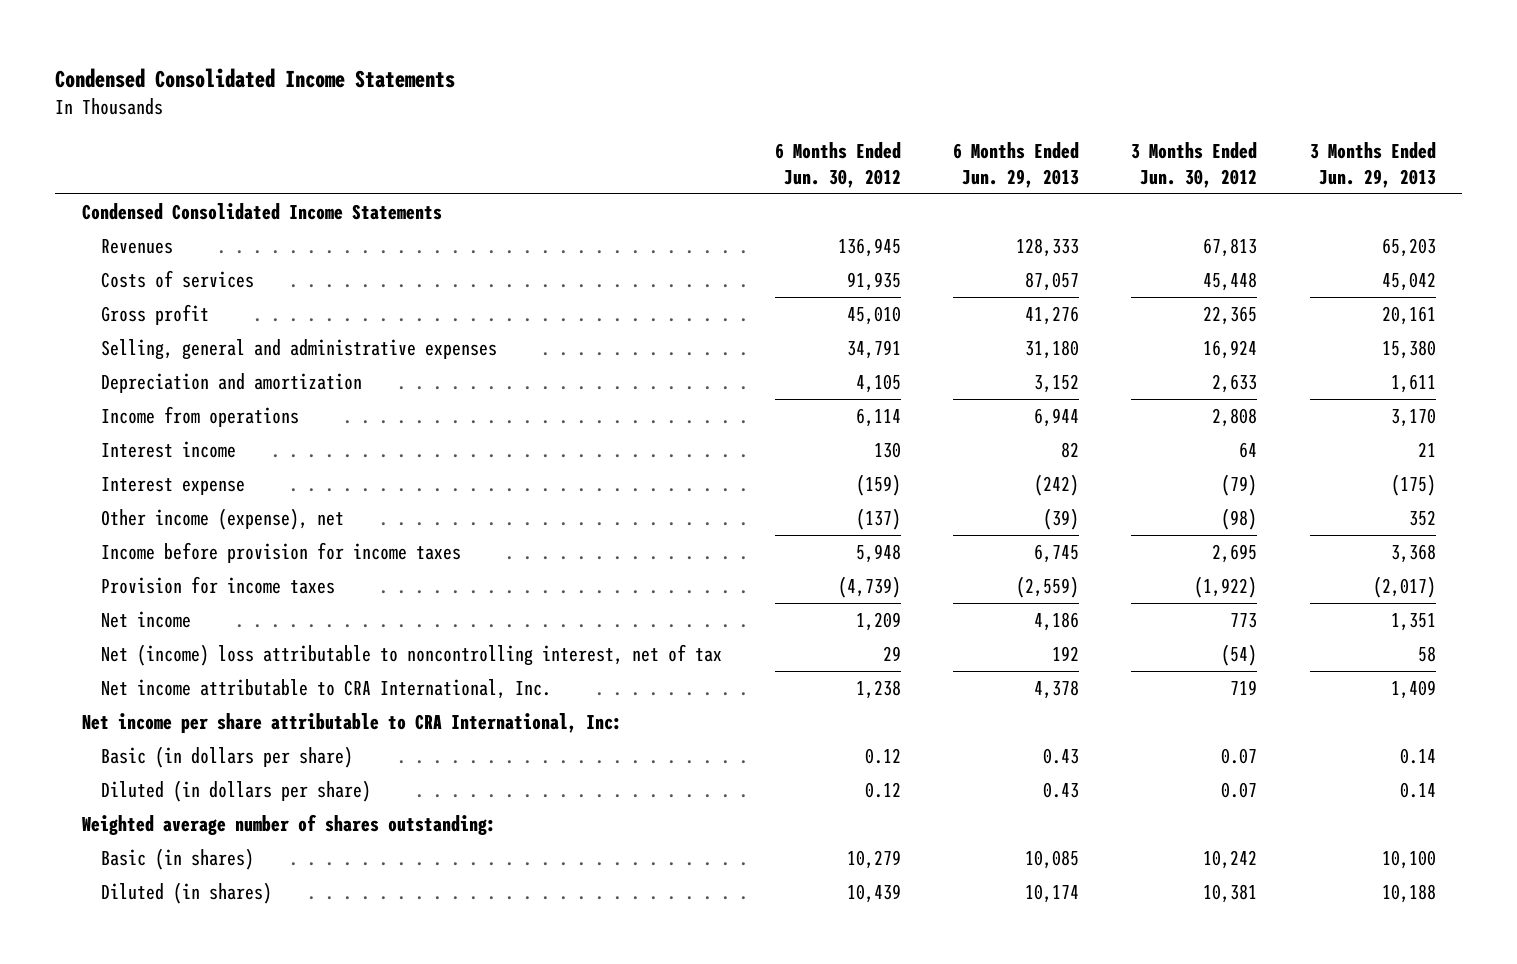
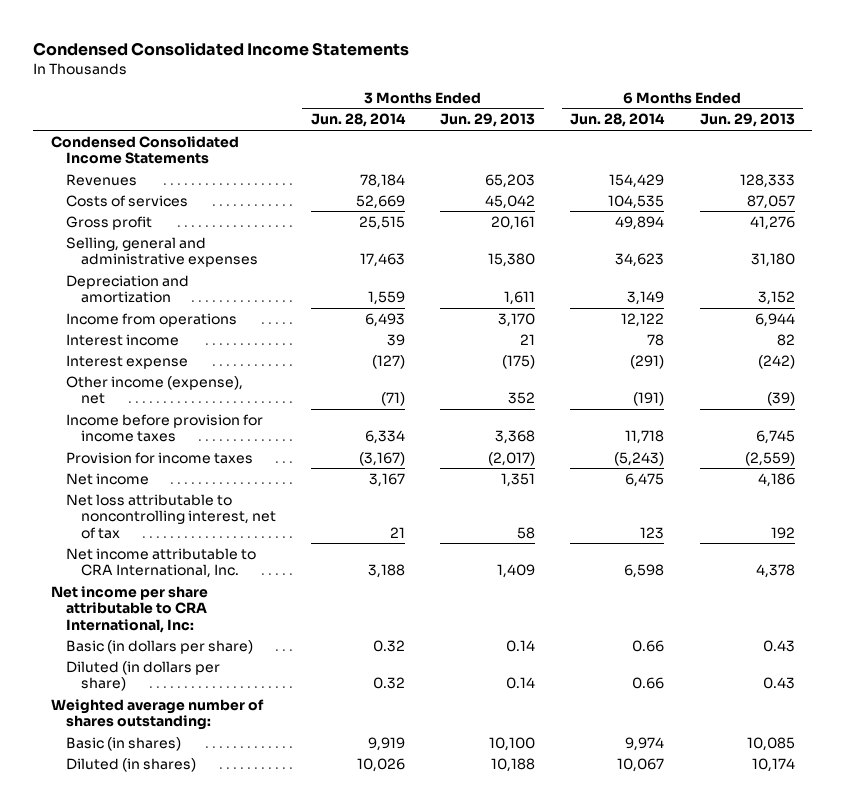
- | 6 Months Ended Jun. 30, 2012 | 6 Months Ended Jun. 29, 2013 | 3 Months Ended Jun. 30, 2012 | 3 Months Ended Jun. 29, 2013
+ | 3 Months Ended Jun. 28, 2014 | 3 Months Ended Jun. 29, 2013 | 6 Months Ended Jun. 28, 2014 | 6 Months Ended Jun. 29, 2013
- Net (income) loss attributable to noncontrolling interest, net of tax | 29 | 192 | (54) | 58
+ Net loss attributable to noncontrolling interest, net of tax | 21 | 58 | 123 | 192

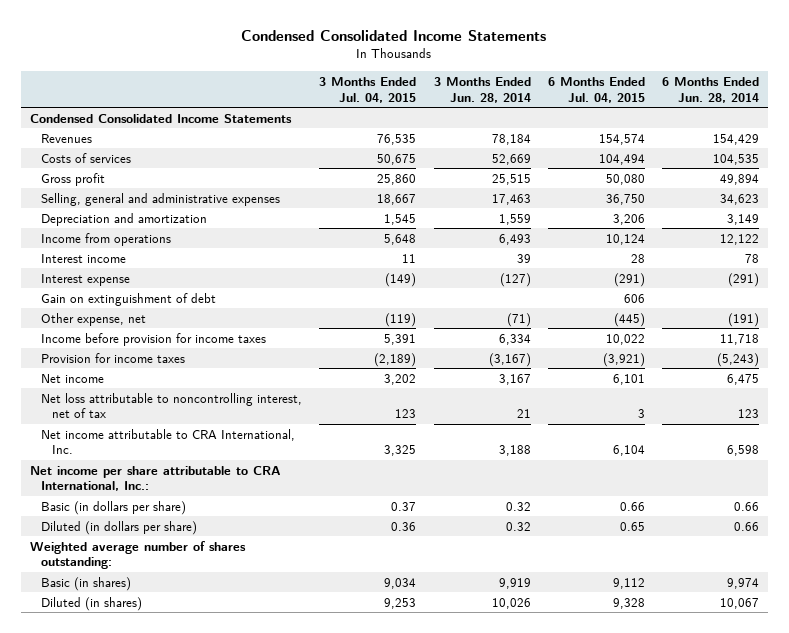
- | 3 Months Ended Jun. 28, 2014 | 3 Months Ended Jun. 29, 2013 | 6 Months Ended Jun. 28, 2014 | 6 Months Ended Jun. 29, 2013
+ | 3 Months Ended Jul. 04, 2015 | 3 Months Ended Jun. 28, 2014 | 6 Months Ended Jul. 04, 2015 | 6 Months Ended Jun. 28, 2014
- Other income (expense), net | (71) | 352 | (191) | (39)
+ Gain on extinguishment of debt | | | 606 |
+ Other expense, net | (119) | (71) | (445) | (191)
- Net income per share attributable to CRA International, Inc:
+ Net income per share attributable to CRA International, Inc.:

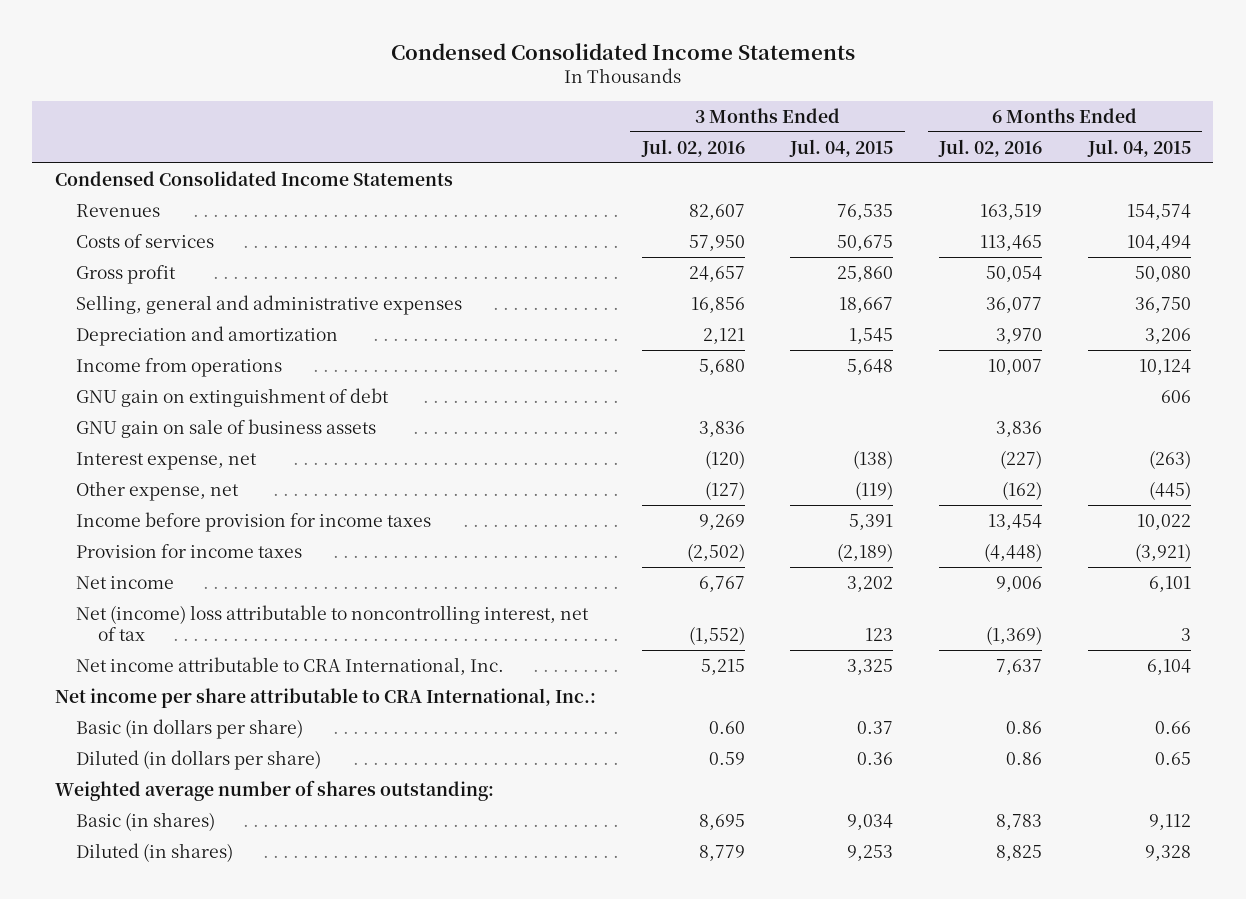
- | 3 Months Ended Jul. 04, 2015 | 3 Months Ended Jun. 28, 2014 | 6 Months Ended Jul. 04, 2015 | 6 Months Ended Jun. 28, 2014
+ | 3 Months Ended Jul. 02, 2016 | 3 Months Ended Jul. 04, 2015 | 6 Months Ended Jul. 02, 2016 | 6 Months Ended Jul. 04, 2015
- Interest income | 11 | 39 | 28 | 78
- Interest expense | (149) | (127) | (291) | (291)
- Gain on extinguishment of debt | | | 606 |
+ GNU gain on extinguishment of debt | | | | 606
+ GNU gain on sale of business assets | 3,836 | | 3,836 |
+ Interest expense, net | (120) | (138) | (227) | (263)
- Net loss attributable to noncontrolling interest, net of tax | 123 | 21 | 3 | 123
+ Net (income) loss attributable to noncontrolling interest, net of tax | (1,552) | 123 | (1,369) | 3

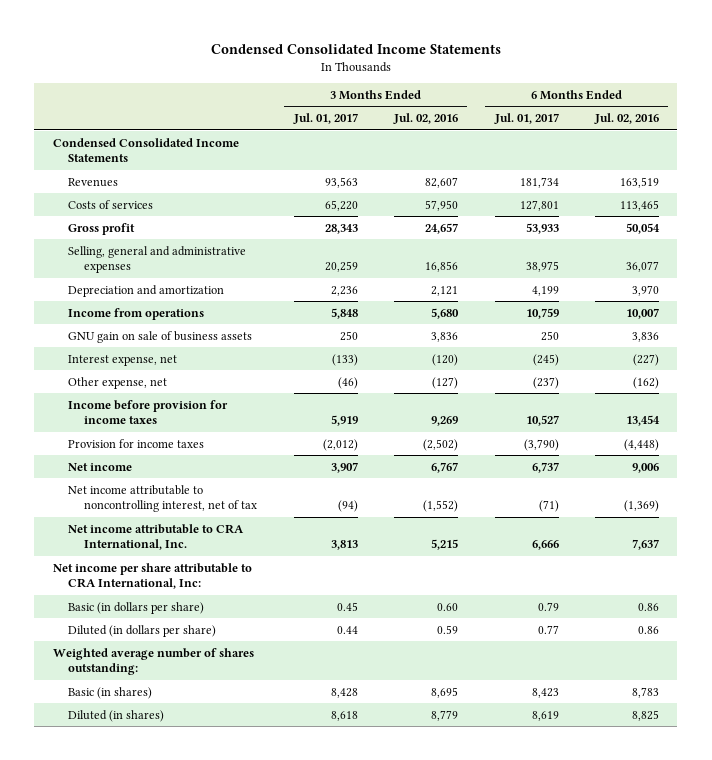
- | 3 Months Ended Jul. 02, 2016 | 3 Months Ended Jul. 04, 2015 | 6 Months Ended Jul. 02, 2016 | 6 Months Ended Jul. 04, 2015
+ | 3 Months Ended Jul. 01, 2017 | 3 Months Ended Jul. 02, 2016 | 6 Months Ended Jul. 01, 2017 | 6 Months Ended Jul. 02, 2016
- GNU gain on extinguishment of debt | | | | 606
- Net (income) loss attributable to noncontrolling interest, net of tax | (1,552) | 123 | (1,369) | 3
+ Net income attributable to noncontrolling interest, net of tax | (94) | (1,552) | (71) | (1,369)
- Net income per share attributable to CRA International, Inc.:
+ Net income per share attributable to CRA International, Inc:

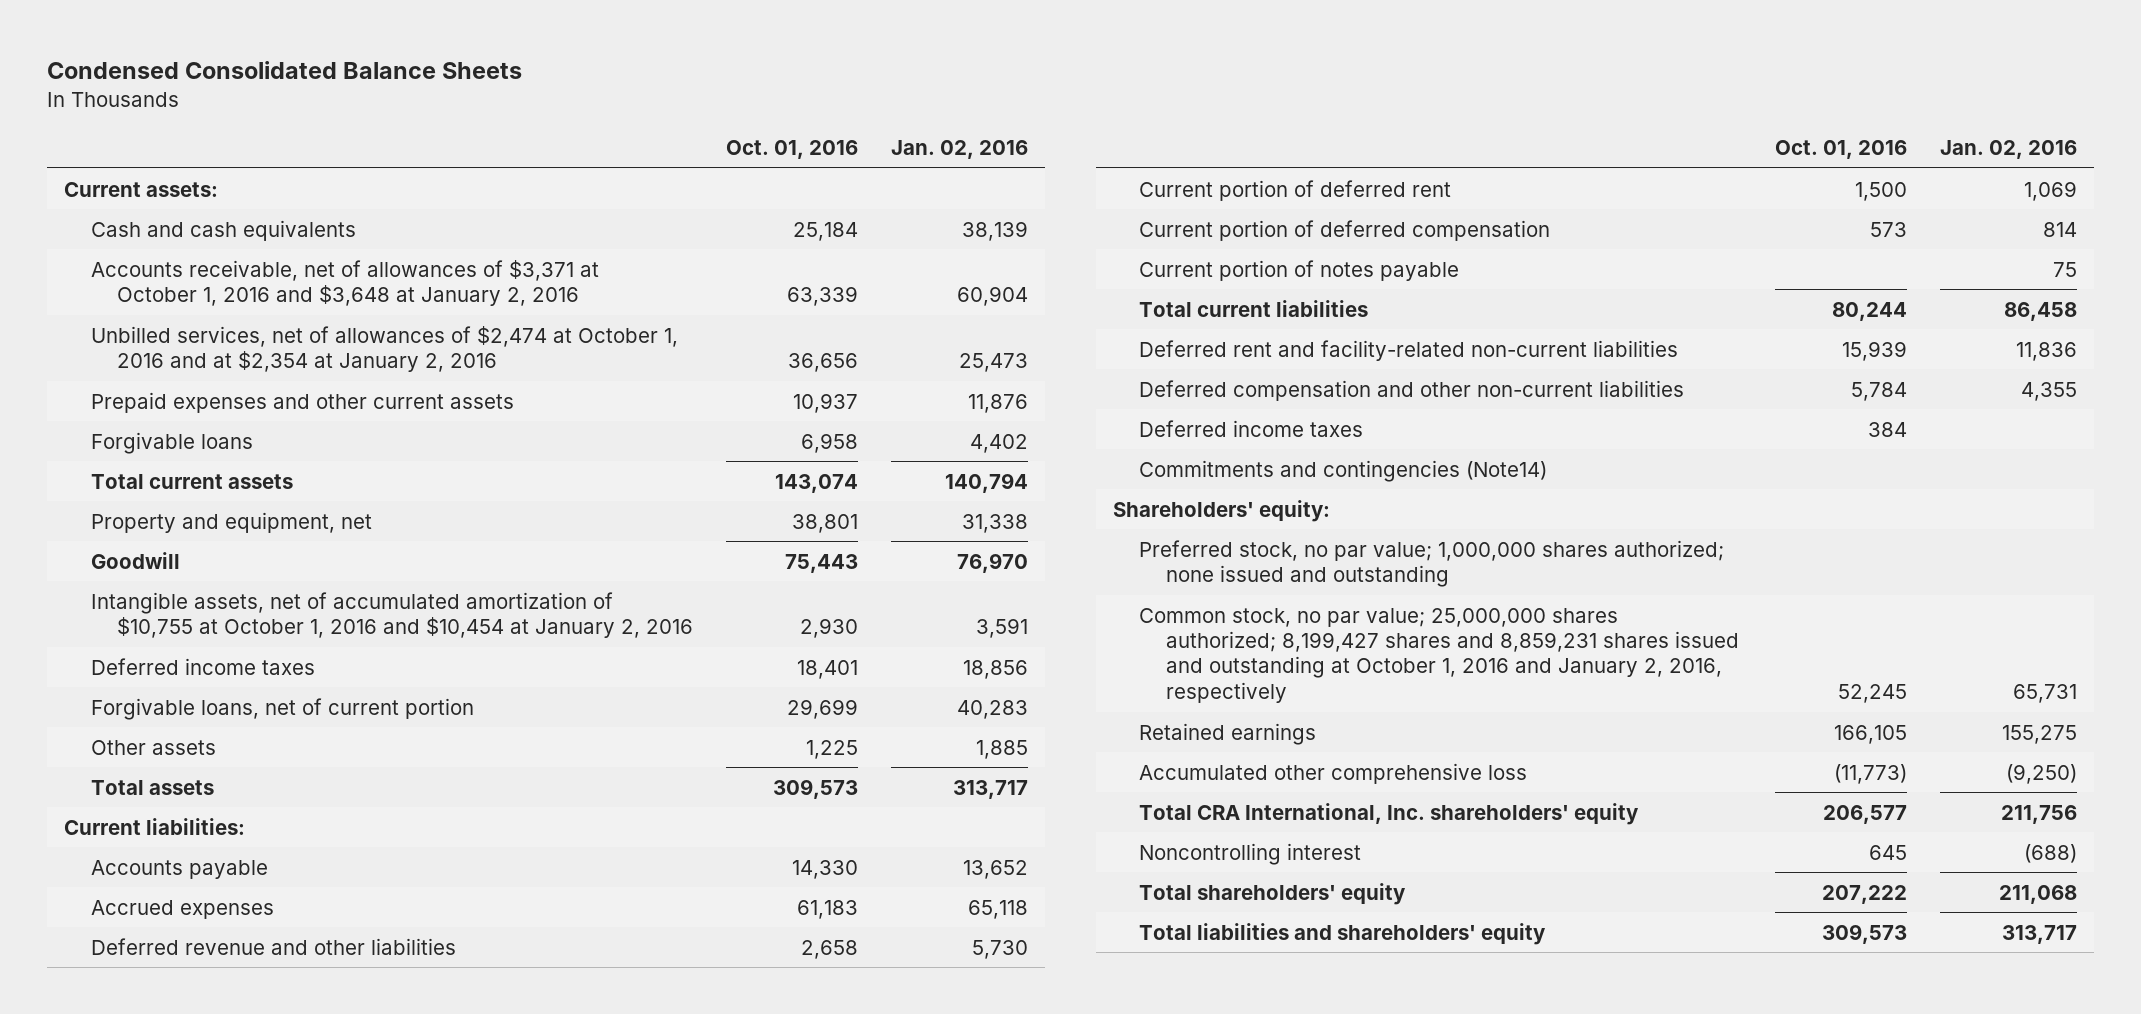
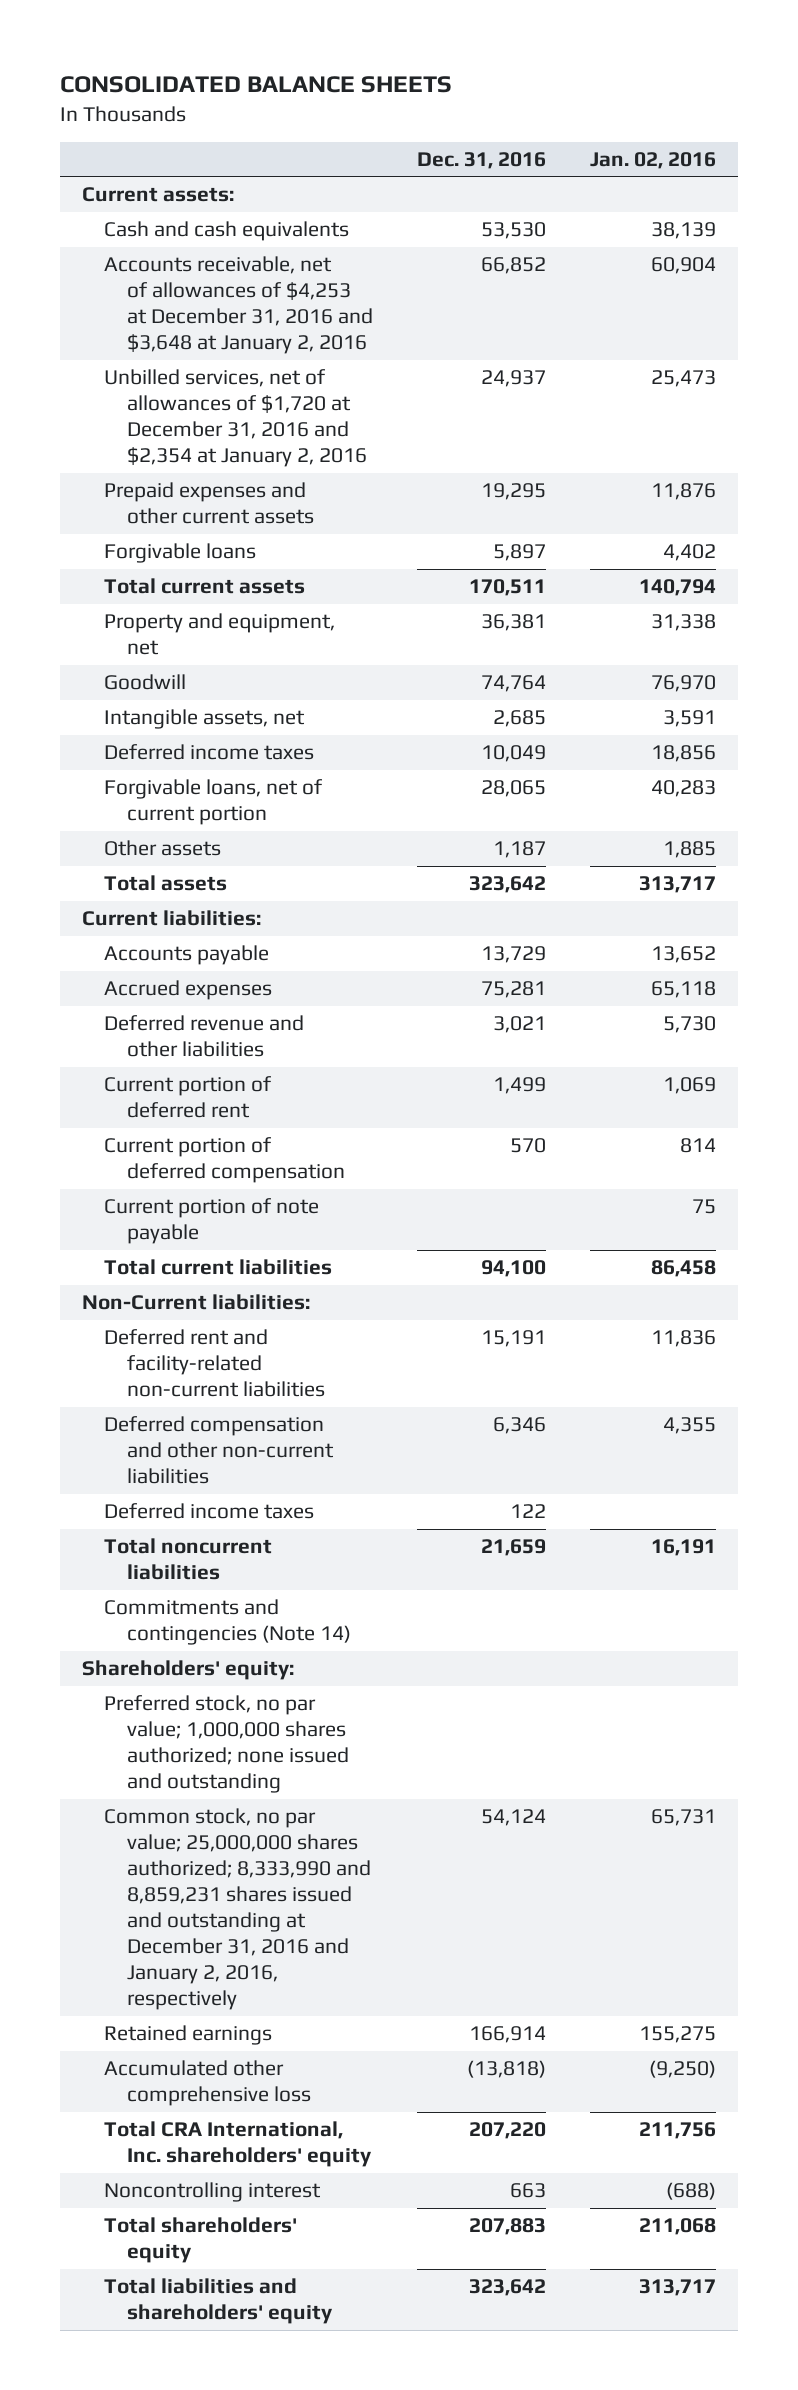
- Condensed Consolidated Balance Sheets
+ CONSOLIDATED BALANCE SHEETS
- | Oct. 01, 2016 | Jan. 02, 2016
+ | Dec. 31, 2016 | Jan. 02, 2016
- Accounts receivable, net of allowances of $3,371 at October 1, 2016 and $3,648 at January 2, 2016 | 63,339 | 60,904
- Unbilled services, net of allowances of $2,474 at October 1, 2016 and at $2,354 at January 2, 2016 | 36,656 | 25,473
+ Accounts receivable, net of allowances of $4,253 at December 31, 2016 and $3,648 at January 2, 2016 | 66,852 | 60,904
+ Unbilled services, net of allowances of $1,720 at December 31, 2016 and $2,354 at January 2, 2016 | 24,937 | 25,473
- Intangible assets, net of accumulated amortization of $10,755 at October 1, 2016 and $10,454 at January 2, 2016 | 2,930 | 3,591
+ Intangible assets, net | 2,685 | 3,591
- Current portion of notes payable | | 75
+ Current portion of note payable | | 75
+ Non-Current liabilities:
- Commitments and contingencies (Note14)
+ Total noncurrent liabilities | 21,659 | 16,191
+ Commitments and contingencies (Note 14)
- Common stock, no par value; 25,000,000 shares authorized; 8,199,427 shares and 8,859,231 shares issued and outstanding at October 1, 2016 and January 2, 2016, respectively | 52,245 | 65,731
+ Common stock, no par value; 25,000,000 shares authorized; 8,333,990 and 8,859,231 shares issued and outstanding at December 31, 2016 and January 2, 2016, respectively | 54,124 | 65,731

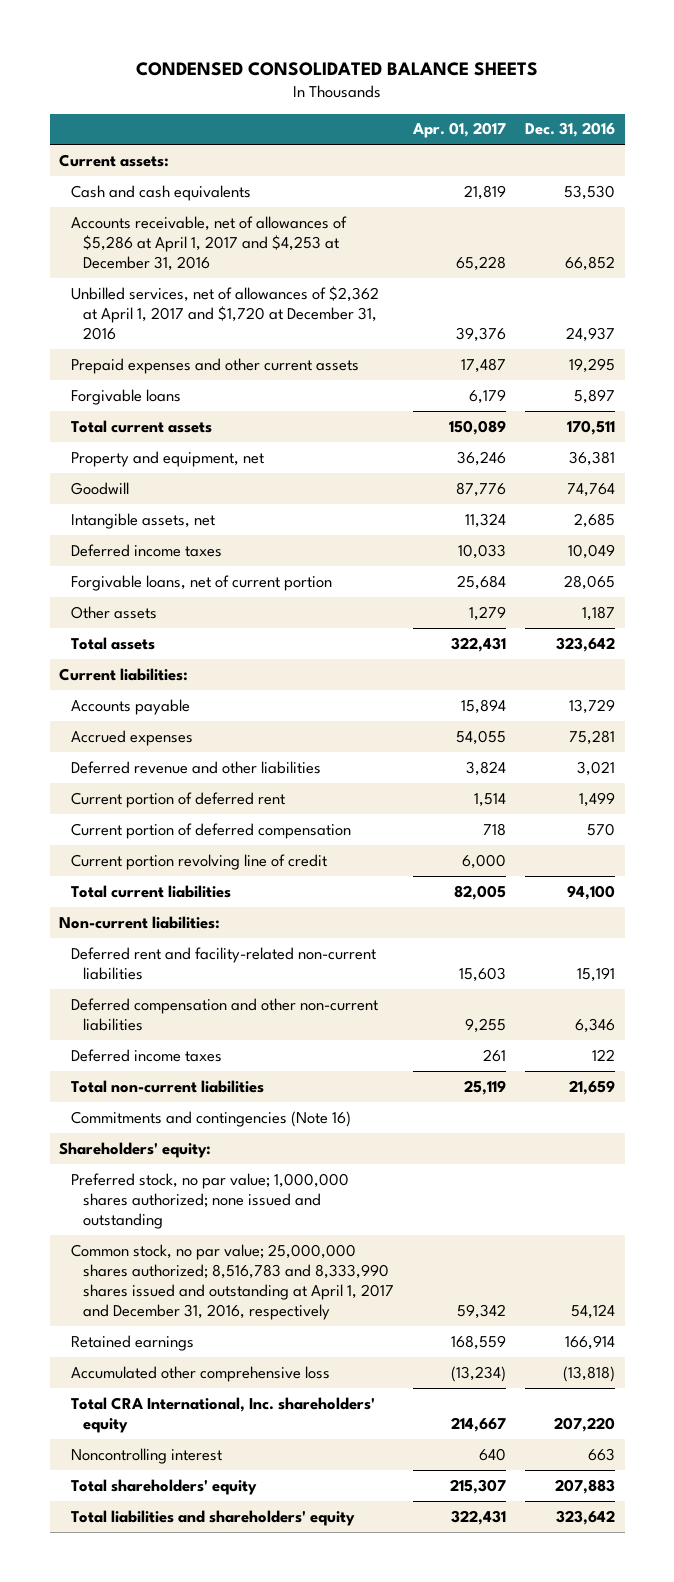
- CONSOLIDATED BALANCE SHEETS
+ CONDENSED CONSOLIDATED BALANCE SHEETS
- | Dec. 31, 2016 | Jan. 02, 2016
+ | Apr. 01, 2017 | Dec. 31, 2016
- Accounts receivable, net of allowances of $4,253 at December 31, 2016 and $3,648 at January 2, 2016 | 66,852 | 60,904
- Unbilled services, net of allowances of $1,720 at December 31, 2016 and $2,354 at January 2, 2016 | 24,937 | 25,473
+ Accounts receivable, net of allowances of $5,286 at April 1, 2017 and $4,253 at December 31, 2016 | 65,228 | 66,852
+ Unbilled services, net of allowances of $2,362 at April 1, 2017 and $1,720 at December 31, 2016 | 39,376 | 24,937
- Current portion of note payable | | 75
+ Current portion revolving line of credit | 6,000 |
- Non-Current liabilities:
+ Non-current liabilities:
- Total noncurrent liabilities | 21,659 | 16,191
- Commitments and contingencies (Note 14)
+ Total non-current liabilities | 25,119 | 21,659
+ Commitments and contingencies (Note 16)
- Common stock, no par value; 25,000,000 shares authorized; 8,333,990 and 8,859,231 shares issued and outstanding at December 31, 2016 and January 2, 2016, respectively | 54,124 | 65,731
+ Common stock, no par value; 25,000,000 shares authorized; 8,516,783 and 8,333,990 shares issued and outstanding at April 1, 2017 and December 31, 2016, respectively | 59,342 | 54,124

